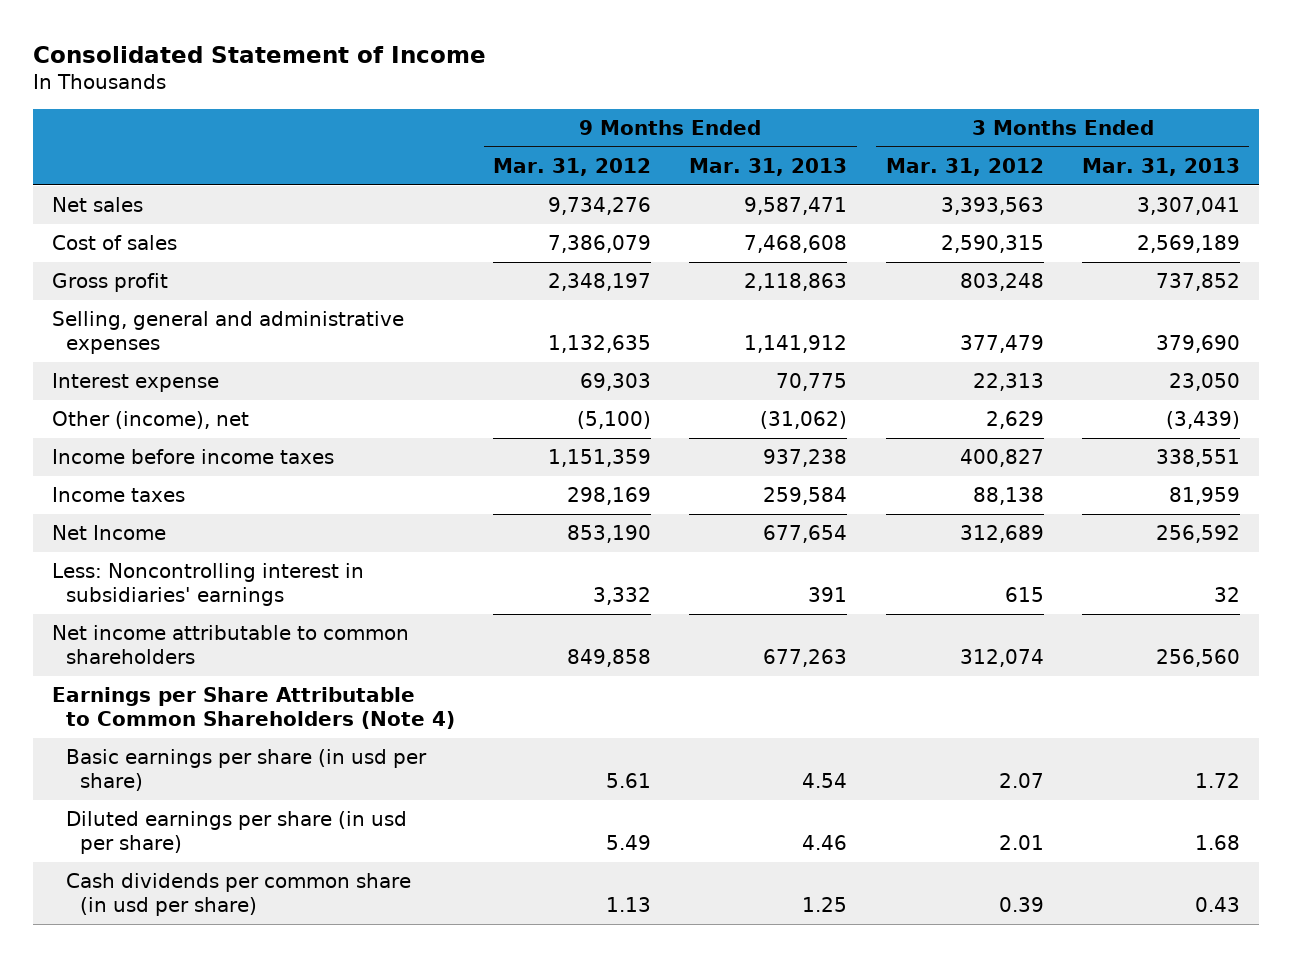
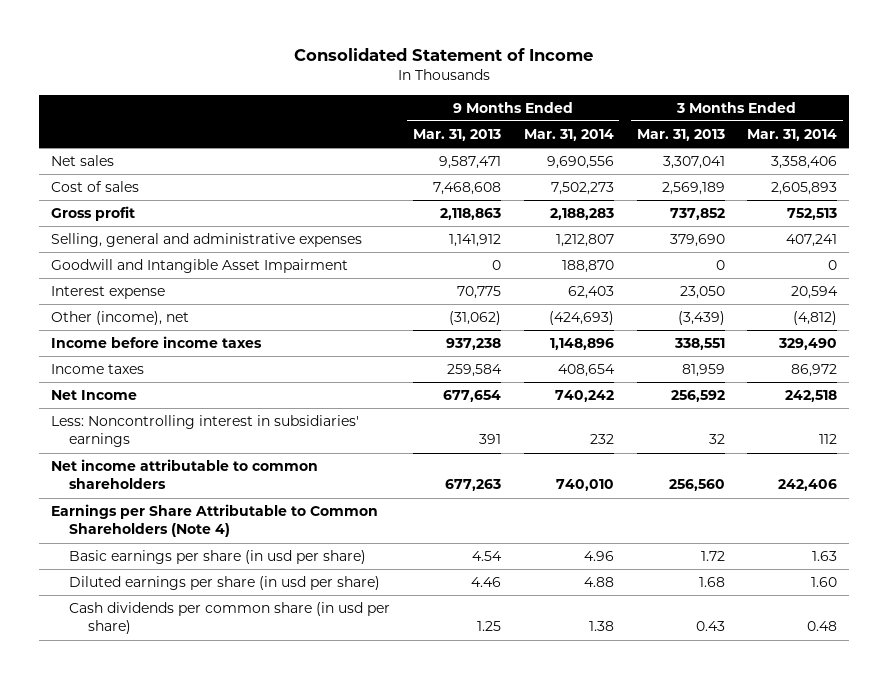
- | 9 Months Ended Mar. 31, 2012 | 9 Months Ended Mar. 31, 2013 | 3 Months Ended Mar. 31, 2012 | 3 Months Ended Mar. 31, 2013
+ | 9 Months Ended Mar. 31, 2013 | 9 Months Ended Mar. 31, 2014 | 3 Months Ended Mar. 31, 2013 | 3 Months Ended Mar. 31, 2014
+ Goodwill and Intangible Asset Impairment | 0 | 188,870 | 0 | 0

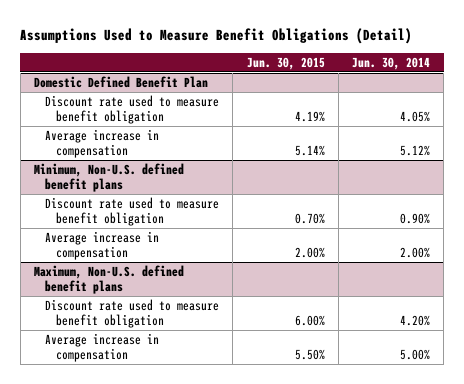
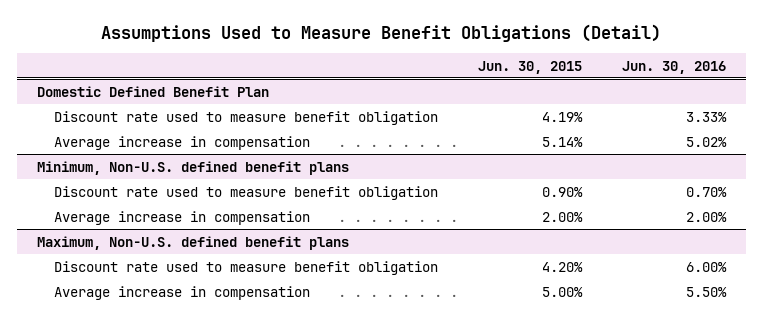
- | Jun. 30, 2015 | Jun. 30, 2014
+ | Jun. 30, 2015 | Jun. 30, 2016
@ Minimum, Non-U.S. defined benefit plans
- Discount rate used to measure benefit obligation | 0.70% | 0.90%
+ Discount rate used to measure benefit obligation | 0.90% | 0.70%
@ Maximum, Non-U.S. defined benefit plans
- Discount rate used to measure benefit obligation | 6.00% | 4.20%
- Average increase in compensation | 5.50% | 5.00%
+ Discount rate used to measure benefit obligation | 4.20% | 6.00%
+ Average increase in compensation | 5.00% | 5.50%

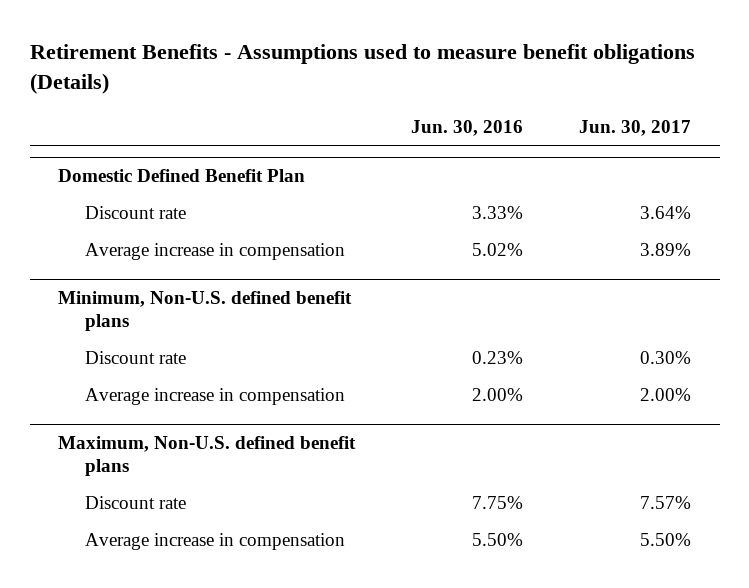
- Assumptions Used to Measure Benefit Obligations (Detail)
+ Retirement Benefits - Assumptions used to measure benefit obligations (Details)
- | Jun. 30, 2015 | Jun. 30, 2016
+ | Jun. 30, 2016 | Jun. 30, 2017
@ Domestic Defined Benefit Plan
- Discount rate used to measure benefit obligation | 4.19% | 3.33%
+ Discount rate | 3.33% | 3.64%
@ Minimum, Non-U.S. defined benefit plans
- Discount rate used to measure benefit obligation | 0.90% | 0.70%
+ Discount rate | 0.23% | 0.30%
@ Maximum, Non-U.S. defined benefit plans
- Discount rate used to measure benefit obligation | 4.20% | 6.00%
+ Discount rate | 7.75% | 7.57%

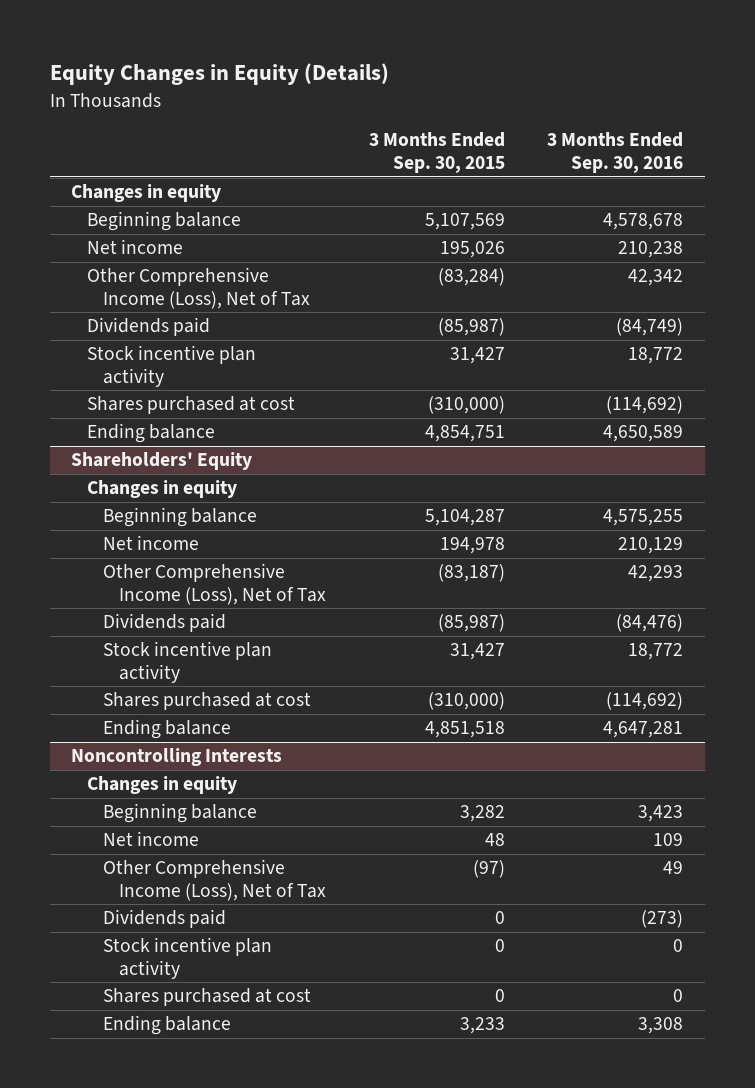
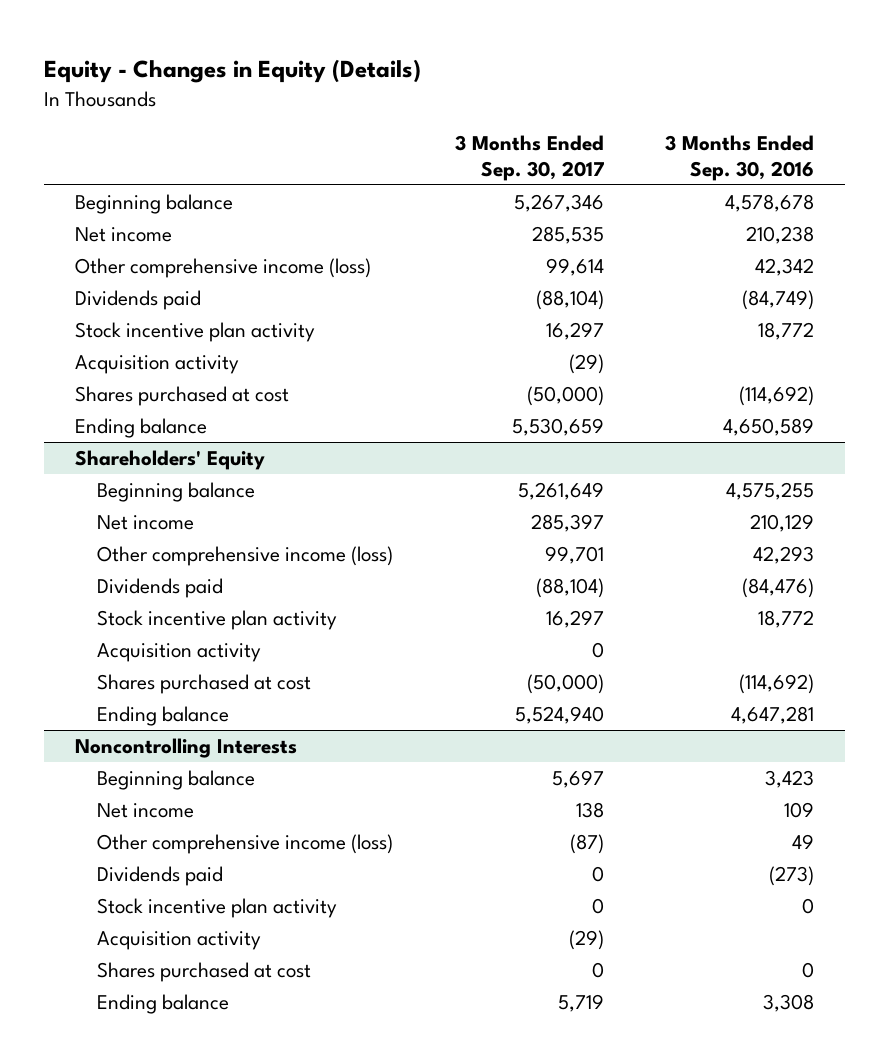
- Equity Changes in Equity (Details)
+ Equity - Changes in Equity (Details)
- | 3 Months Ended Sep. 30, 2015 | 3 Months Ended Sep. 30, 2016
+ | 3 Months Ended Sep. 30, 2017 | 3 Months Ended Sep. 30, 2016
- Changes in equity
- Other Comprehensive Income (Loss), Net of Tax | (83,284) | 42,342
+ Other comprehensive income (loss) | 99,614 | 42,342
+ Acquisition activity | (29) |
@ Shareholders' Equity
- Changes in equity
- Other Comprehensive Income (Loss), Net of Tax | (83,187) | 42,293
+ Other comprehensive income (loss) | 99,701 | 42,293
+ Acquisition activity | 0 |
@ Noncontrolling Interests
- Changes in equity
- Other Comprehensive Income (Loss), Net of Tax | (97) | 49
+ Other comprehensive income (loss) | (87) | 49
+ Acquisition activity | (29) |

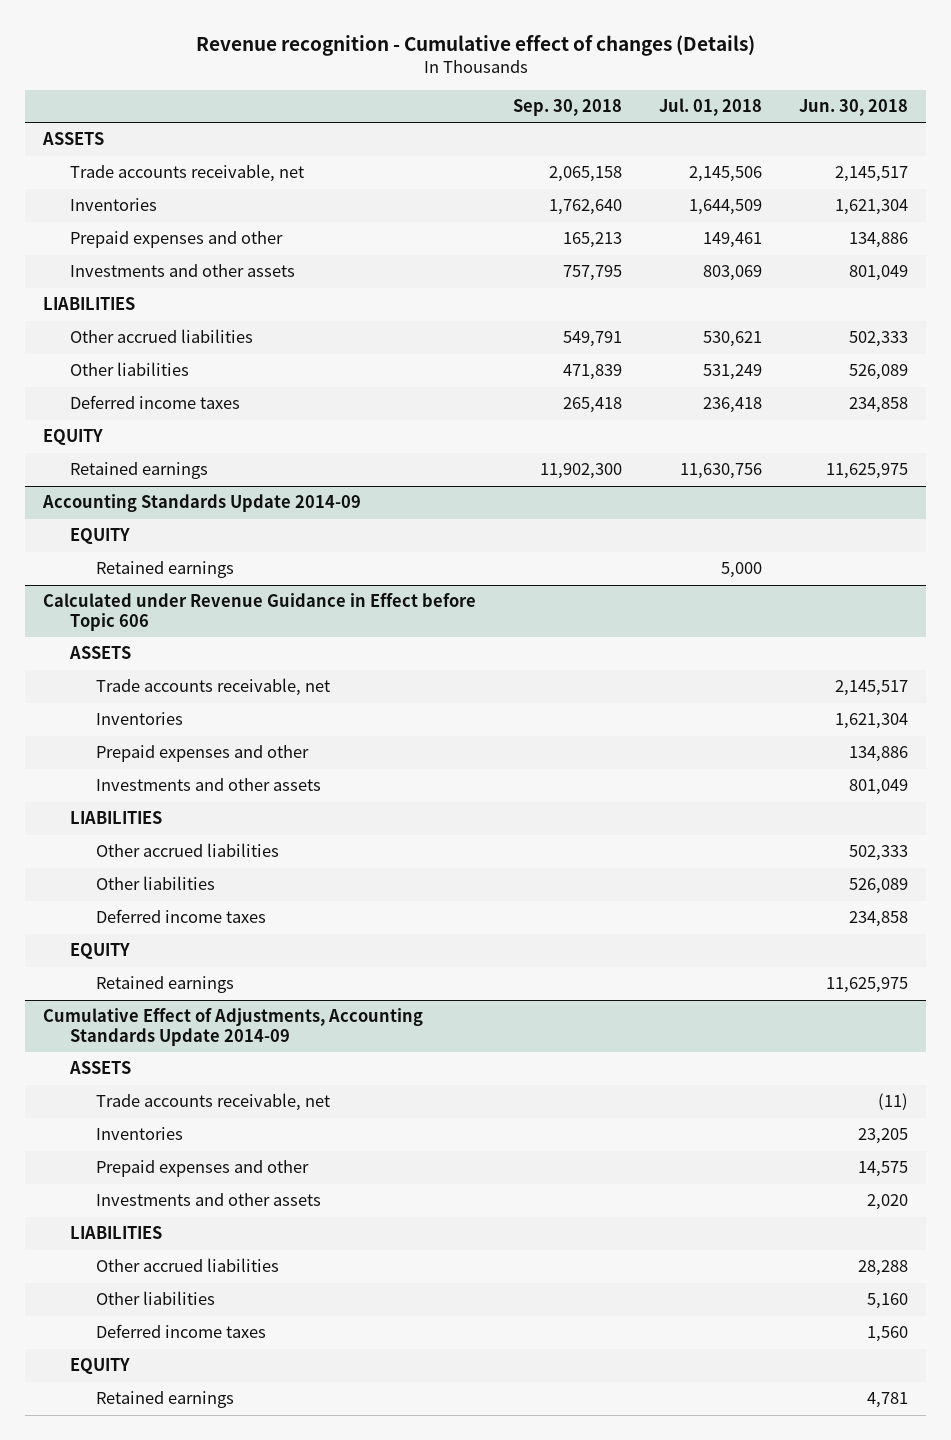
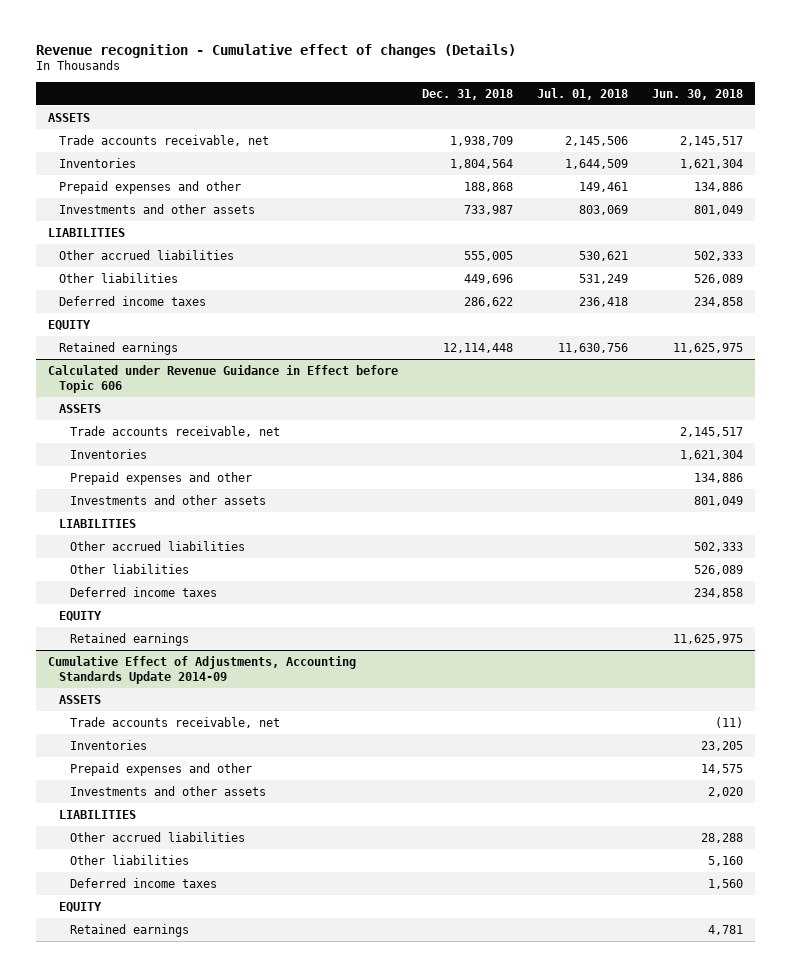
- | Sep. 30, 2018 | Jul. 01, 2018 | Jun. 30, 2018
+ | Dec. 31, 2018 | Jul. 01, 2018 | Jun. 30, 2018
- Accounting Standards Update 2014-09
- EQUITY
- Retained earnings | | 5,000 |

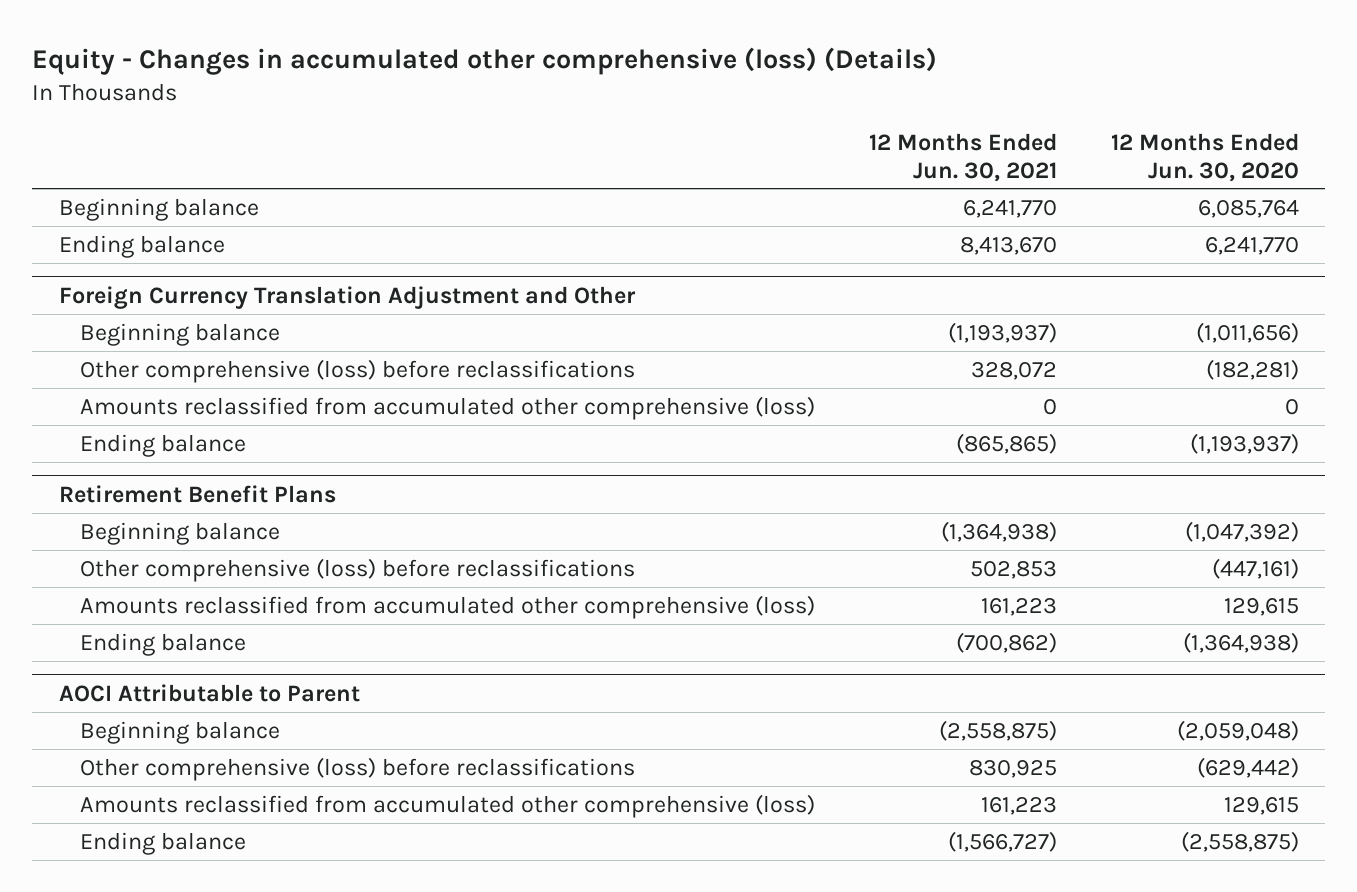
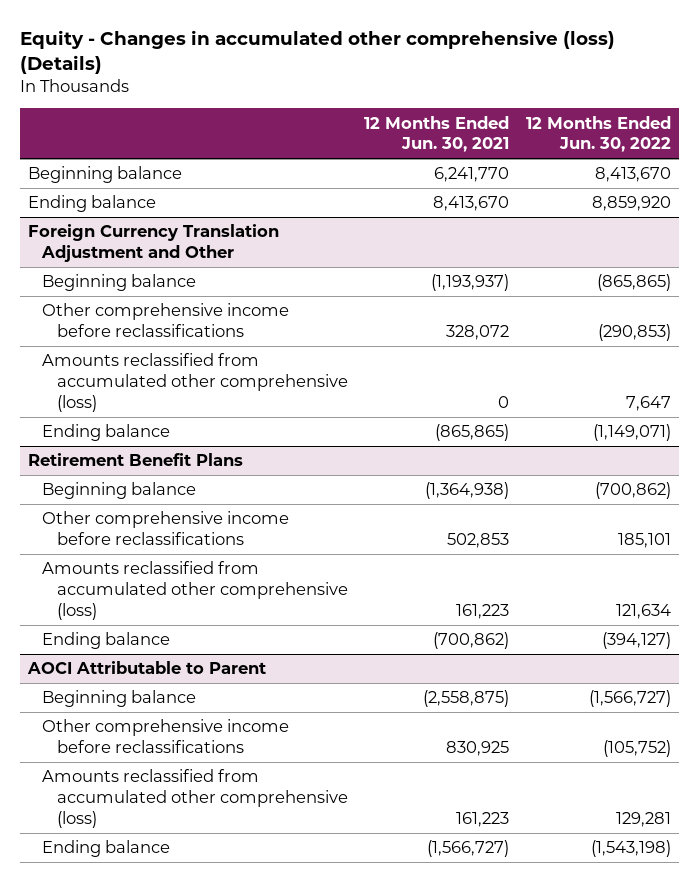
- | 12 Months Ended Jun. 30, 2021 | 12 Months Ended Jun. 30, 2020
+ | 12 Months Ended Jun. 30, 2021 | 12 Months Ended Jun. 30, 2022
@ Foreign Currency Translation Adjustment and Other
- Other comprehensive (loss) before reclassifications | 328,072 | (182,281)
+ Other comprehensive income before reclassifications | 328,072 | (290,853)
@ Retirement Benefit Plans
- Other comprehensive (loss) before reclassifications | 502,853 | (447,161)
+ Other comprehensive income before reclassifications | 502,853 | 185,101
@ AOCI Attributable to Parent
- Other comprehensive (loss) before reclassifications | 830,925 | (629,442)
+ Other comprehensive income before reclassifications | 830,925 | (105,752)

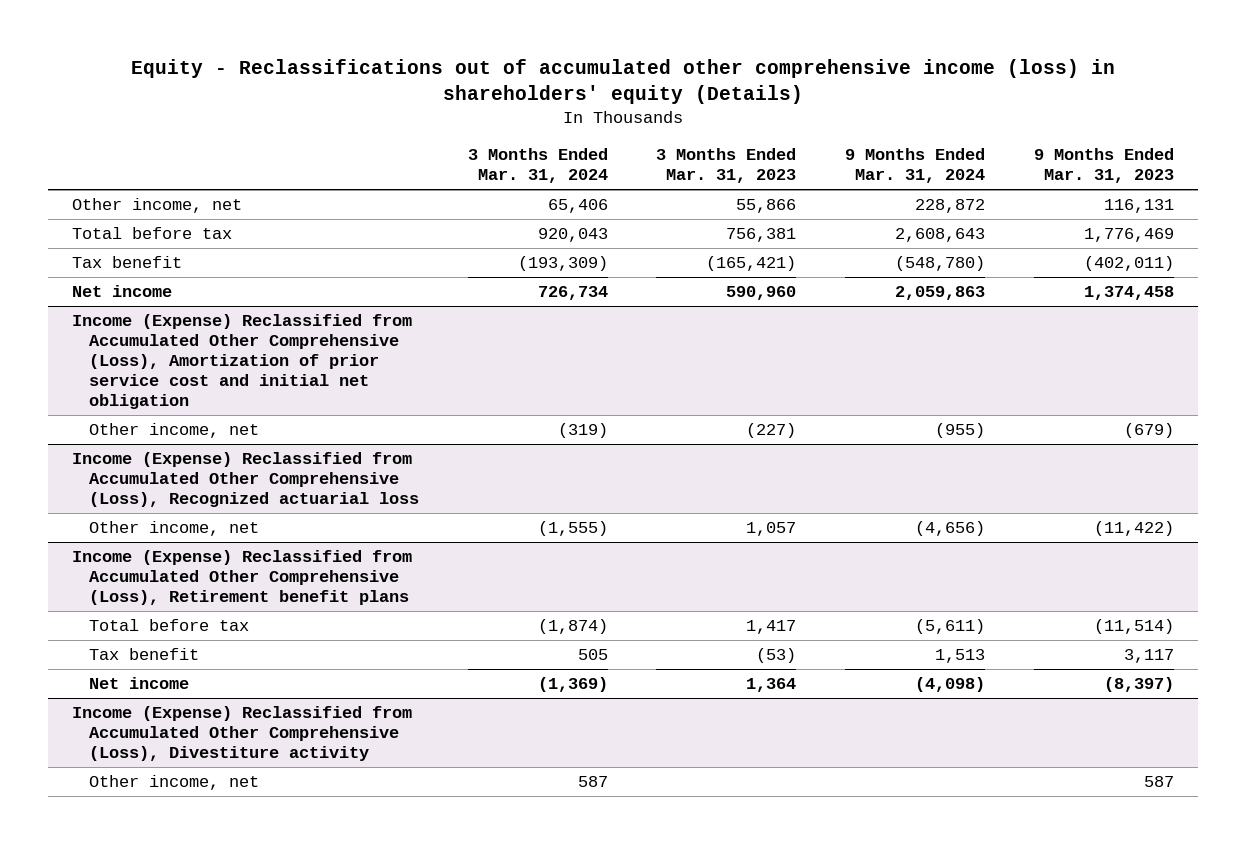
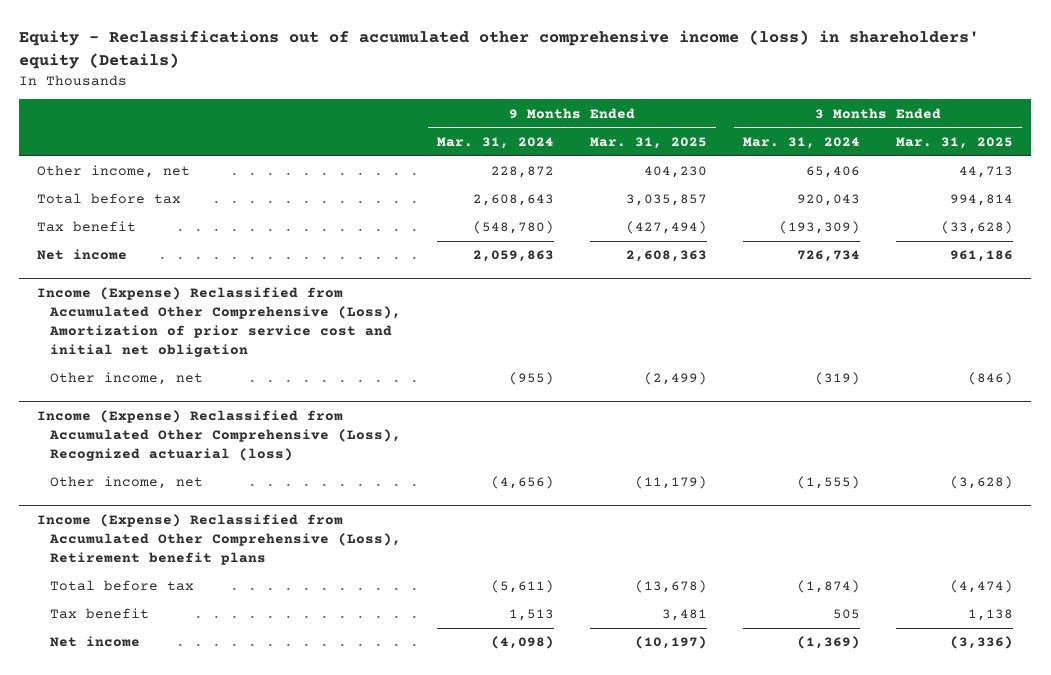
- | 3 Months Ended Mar. 31, 2024 | 3 Months Ended Mar. 31, 2023 | 9 Months Ended Mar. 31, 2024 | 9 Months Ended Mar. 31, 2023
+ | 9 Months Ended Mar. 31, 2024 | 9 Months Ended Mar. 31, 2025 | 3 Months Ended Mar. 31, 2024 | 3 Months Ended Mar. 31, 2025
- Income (Expense) Reclassified from Accumulated Other Comprehensive (Loss), Recognized actuarial loss
+ Income (Expense) Reclassified from Accumulated Other Comprehensive (Loss), Recognized actuarial (loss)
- Income (Expense) Reclassified from Accumulated Other Comprehensive (Loss), Divestiture activity
- Other income, net | 587 | | | 587

